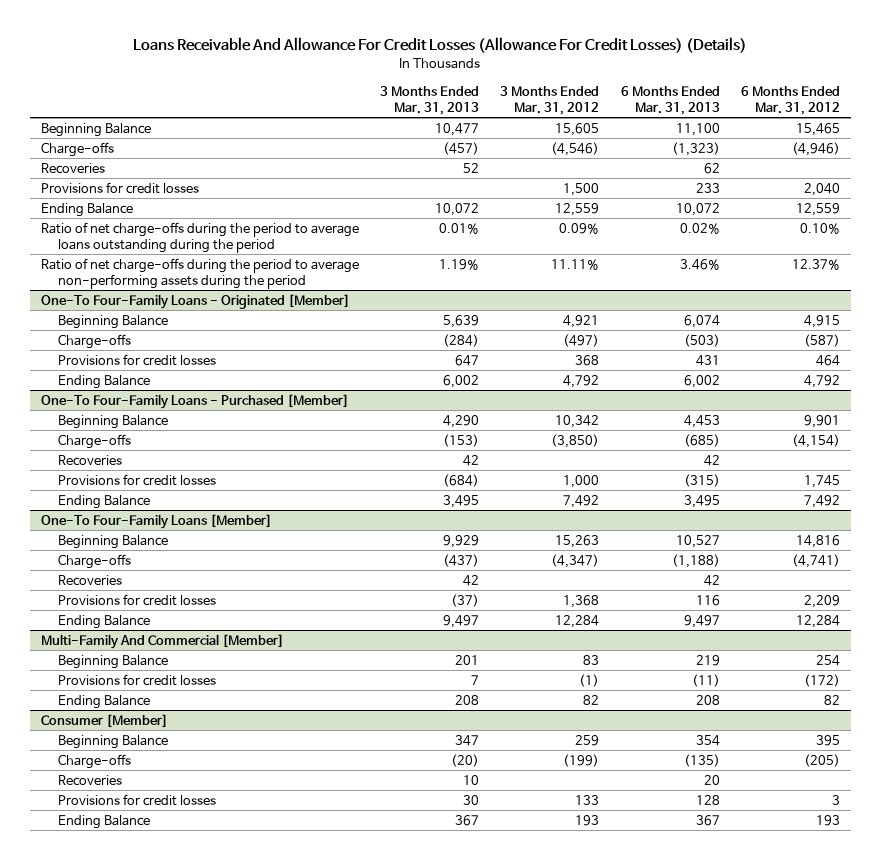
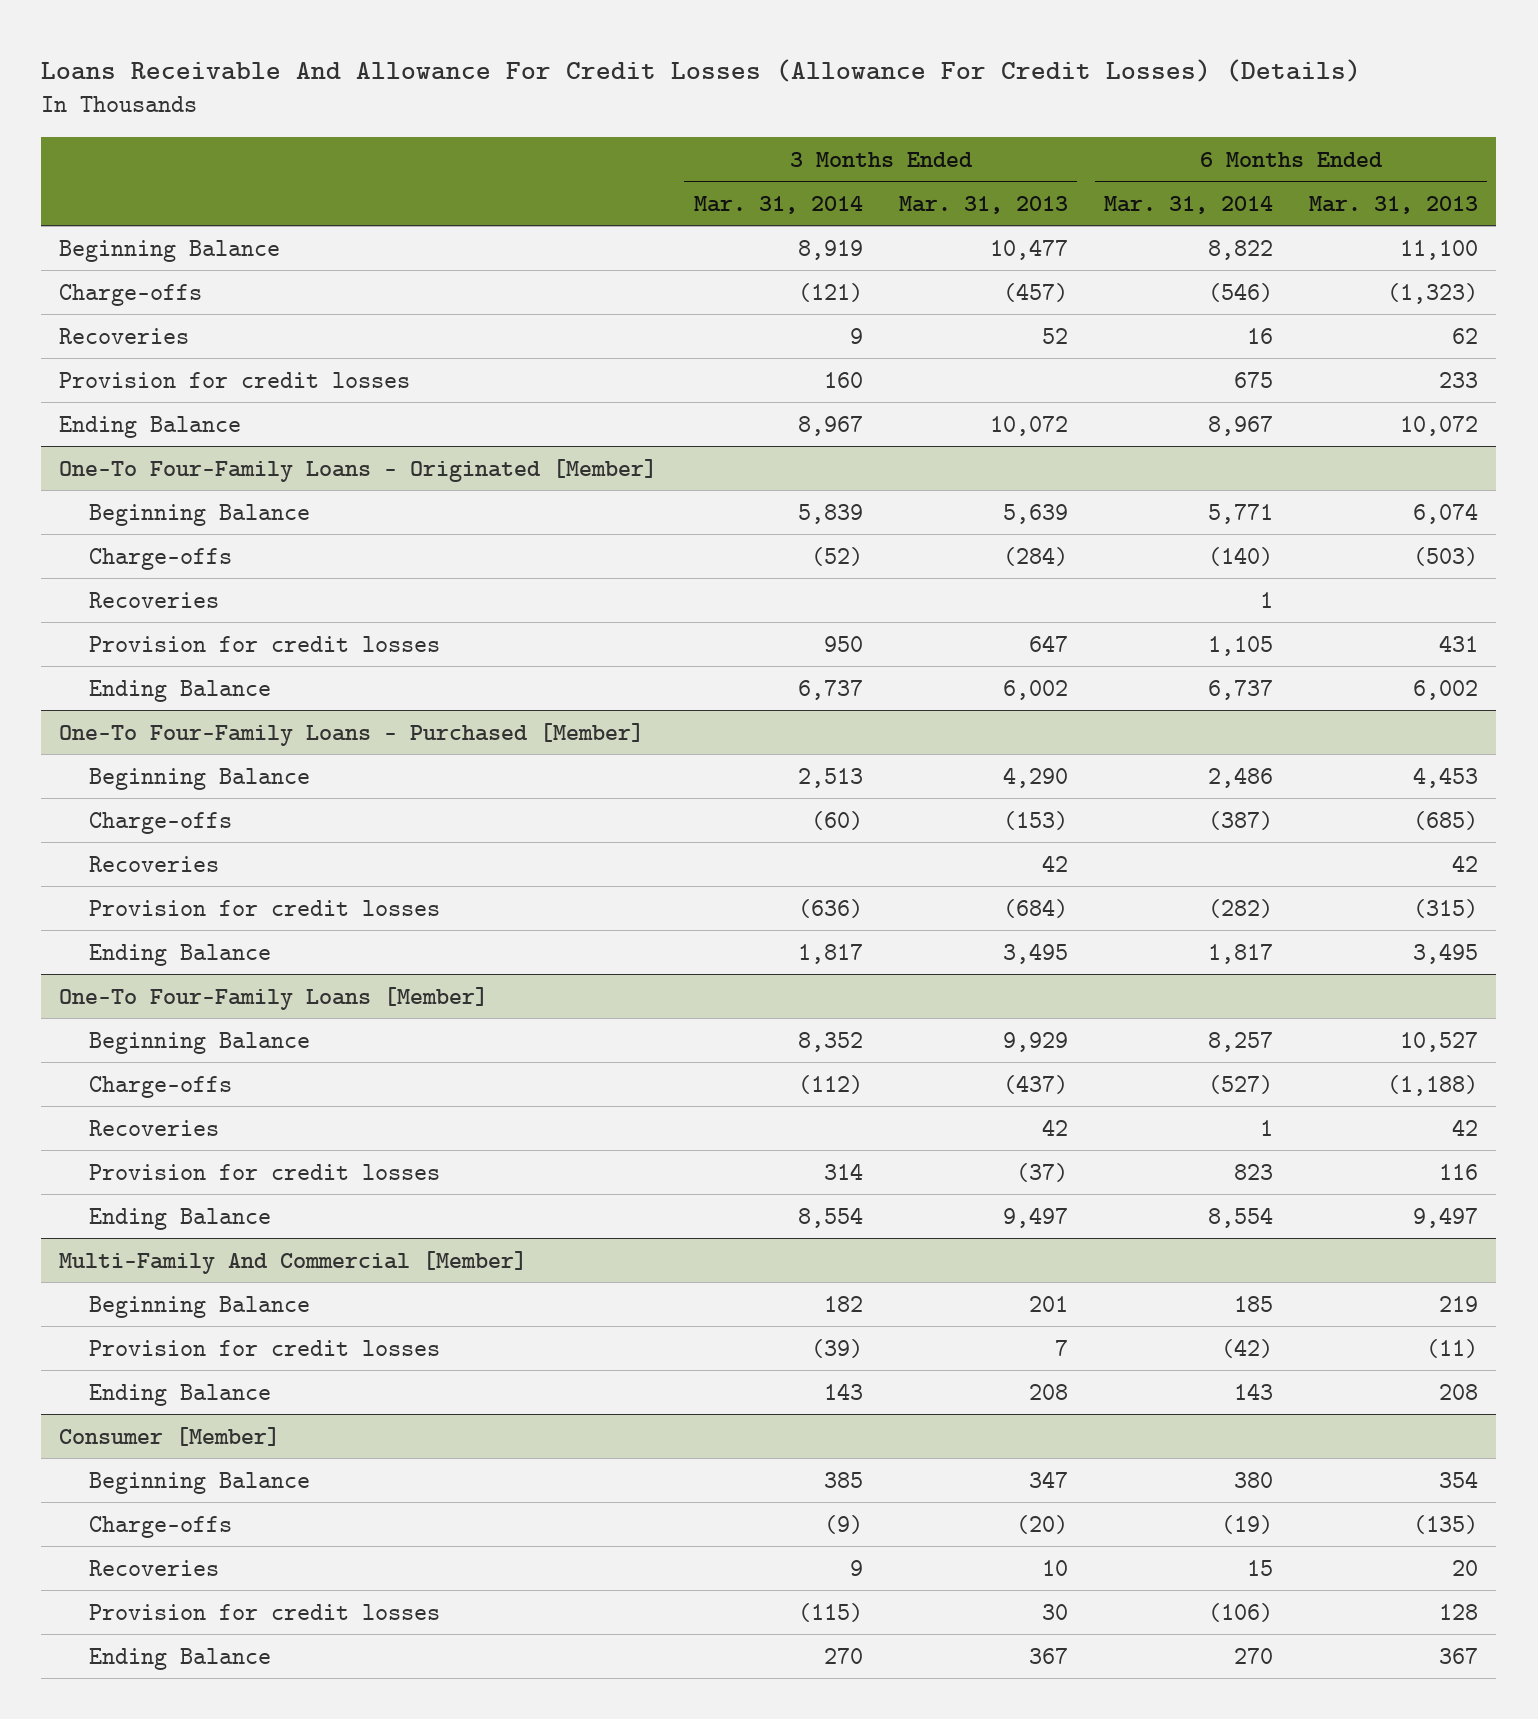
- | 3 Months Ended Mar. 31, 2013 | 3 Months Ended Mar. 31, 2012 | 6 Months Ended Mar. 31, 2013 | 6 Months Ended Mar. 31, 2012
+ | 3 Months Ended Mar. 31, 2014 | 3 Months Ended Mar. 31, 2013 | 6 Months Ended Mar. 31, 2014 | 6 Months Ended Mar. 31, 2013
- Provisions for credit losses | | 1,500 | 233 | 2,040
+ Provision for credit losses | 160 | | 675 | 233
- Ratio of net charge-offs during the period to average loans outstanding during the period | 0.01% | 0.09% | 0.02% | 0.10%
- Ratio of net charge-offs during the period to average non-performing assets during the period | 1.19% | 11.11% | 3.46% | 12.37%
@ One-To Four-Family Loans - Originated [Member]
- Provisions for credit losses | 647 | 368 | 431 | 464
+ Recoveries | | | 1 |
+ Provision for credit losses | 950 | 647 | 1,105 | 431
@ One-To Four-Family Loans - Purchased [Member]
- Provisions for credit losses | (684) | 1,000 | (315) | 1,745
+ Provision for credit losses | (636) | (684) | (282) | (315)
@ One-To Four-Family Loans [Member]
- Provisions for credit losses | (37) | 1,368 | 116 | 2,209
+ Provision for credit losses | 314 | (37) | 823 | 116
@ Multi-Family And Commercial [Member]
- Provisions for credit losses | 7 | (1) | (11) | (172)
+ Provision for credit losses | (39) | 7 | (42) | (11)
@ Consumer [Member]
- Provisions for credit losses | 30 | 133 | 128 | 3
+ Provision for credit losses | (115) | 30 | (106) | 128

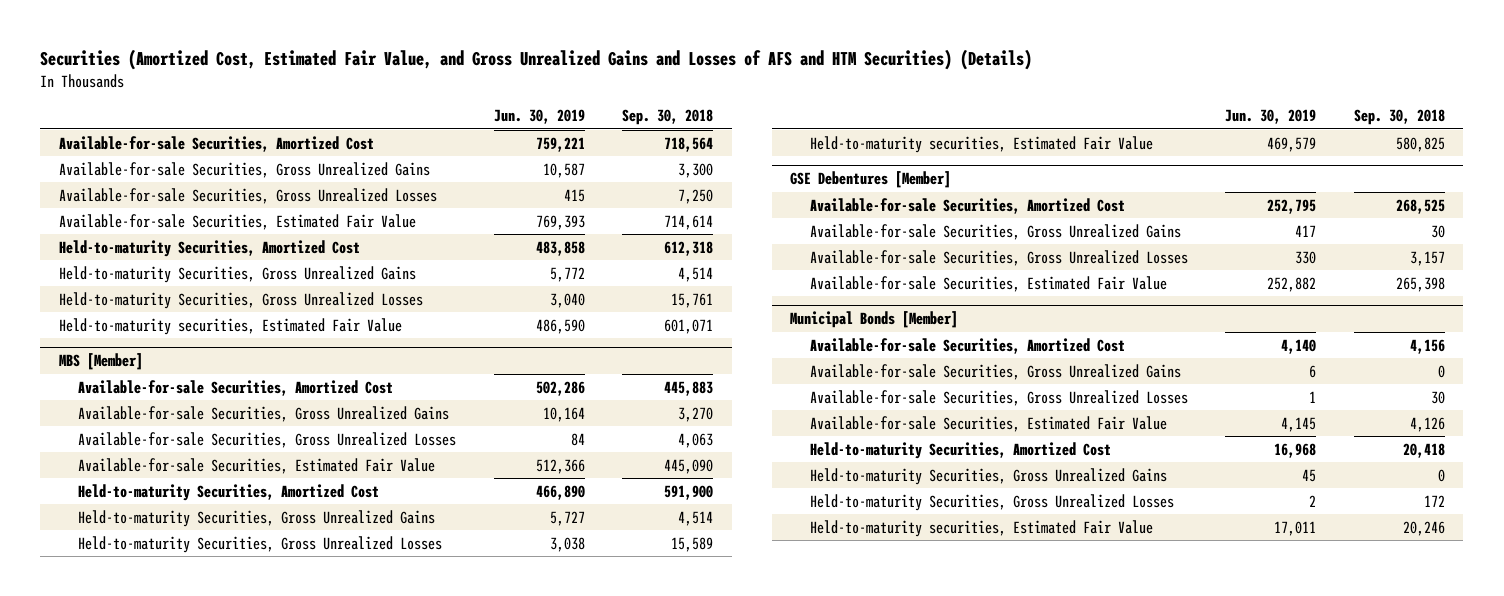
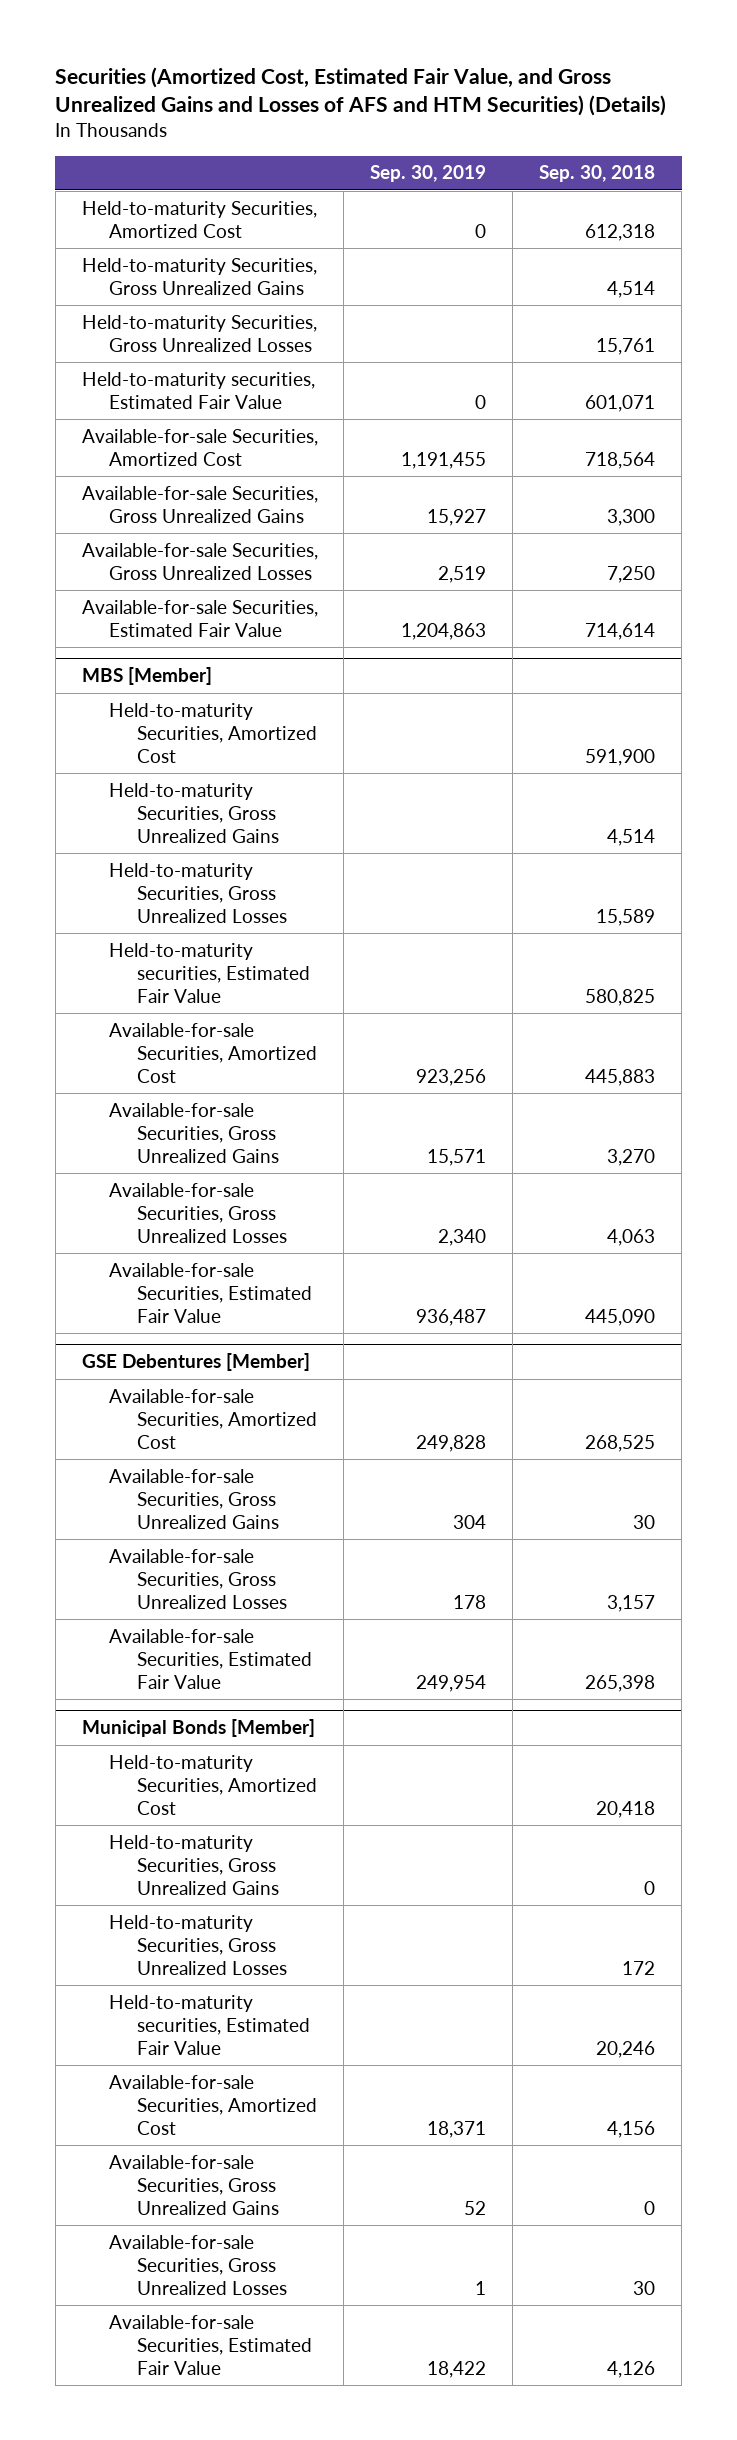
- | Jun. 30, 2019 | Sep. 30, 2018
+ | Sep. 30, 2019 | Sep. 30, 2018
moved down: Available-for-sale Securities, Amortized Cost | 1,191,455 | 718,564
moved down: Available-for-sale Securities, Gross Unrealized Gains | 15,927 | 3,300
moved down: Available-for-sale Securities, Gross Unrealized Losses | 2,519 | 7,250
moved down: Available-for-sale Securities, Estimated Fair Value | 1,204,863 | 714,614
@ MBS [Member]
moved down: Available-for-sale Securities, Amortized Cost | 923,256 | 445,883
moved down: Available-for-sale Securities, Gross Unrealized Gains | 15,571 | 3,270
moved down: Available-for-sale Securities, Gross Unrealized Losses | 2,340 | 4,063
moved down: Available-for-sale Securities, Estimated Fair Value | 936,487 | 445,090
@ Municipal Bonds [Member]
moved down: Available-for-sale Securities, Amortized Cost | 18,371 | 4,156
moved down: Available-for-sale Securities, Gross Unrealized Gains | 52 | 0
moved down: Available-for-sale Securities, Gross Unrealized Losses | 1 | 30
moved down: Available-for-sale Securities, Estimated Fair Value | 18,422 | 4,126

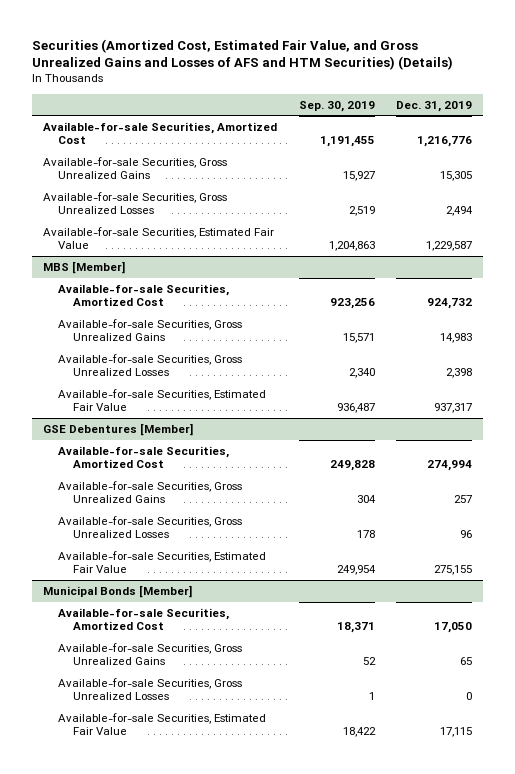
- | Sep. 30, 2019 | Sep. 30, 2018
+ | Sep. 30, 2019 | Dec. 31, 2019
- Held-to-maturity Securities, Amortized Cost | 0 | 612,318
- Held-to-maturity Securities, Gross Unrealized Gains | | 4,514
- Held-to-maturity Securities, Gross Unrealized Losses | | 15,761
- Held-to-maturity securities, Estimated Fair Value | 0 | 601,071
@ MBS [Member]
- Held-to-maturity Securities, Amortized Cost | | 591,900
- Held-to-maturity Securities, Gross Unrealized Gains | | 4,514
- Held-to-maturity Securities, Gross Unrealized Losses | | 15,589
- Held-to-maturity securities, Estimated Fair Value | | 580,825
@ Municipal Bonds [Member]
- Held-to-maturity Securities, Amortized Cost | | 20,418
- Held-to-maturity Securities, Gross Unrealized Gains | | 0
- Held-to-maturity Securities, Gross Unrealized Losses | | 172
- Held-to-maturity securities, Estimated Fair Value | | 20,246

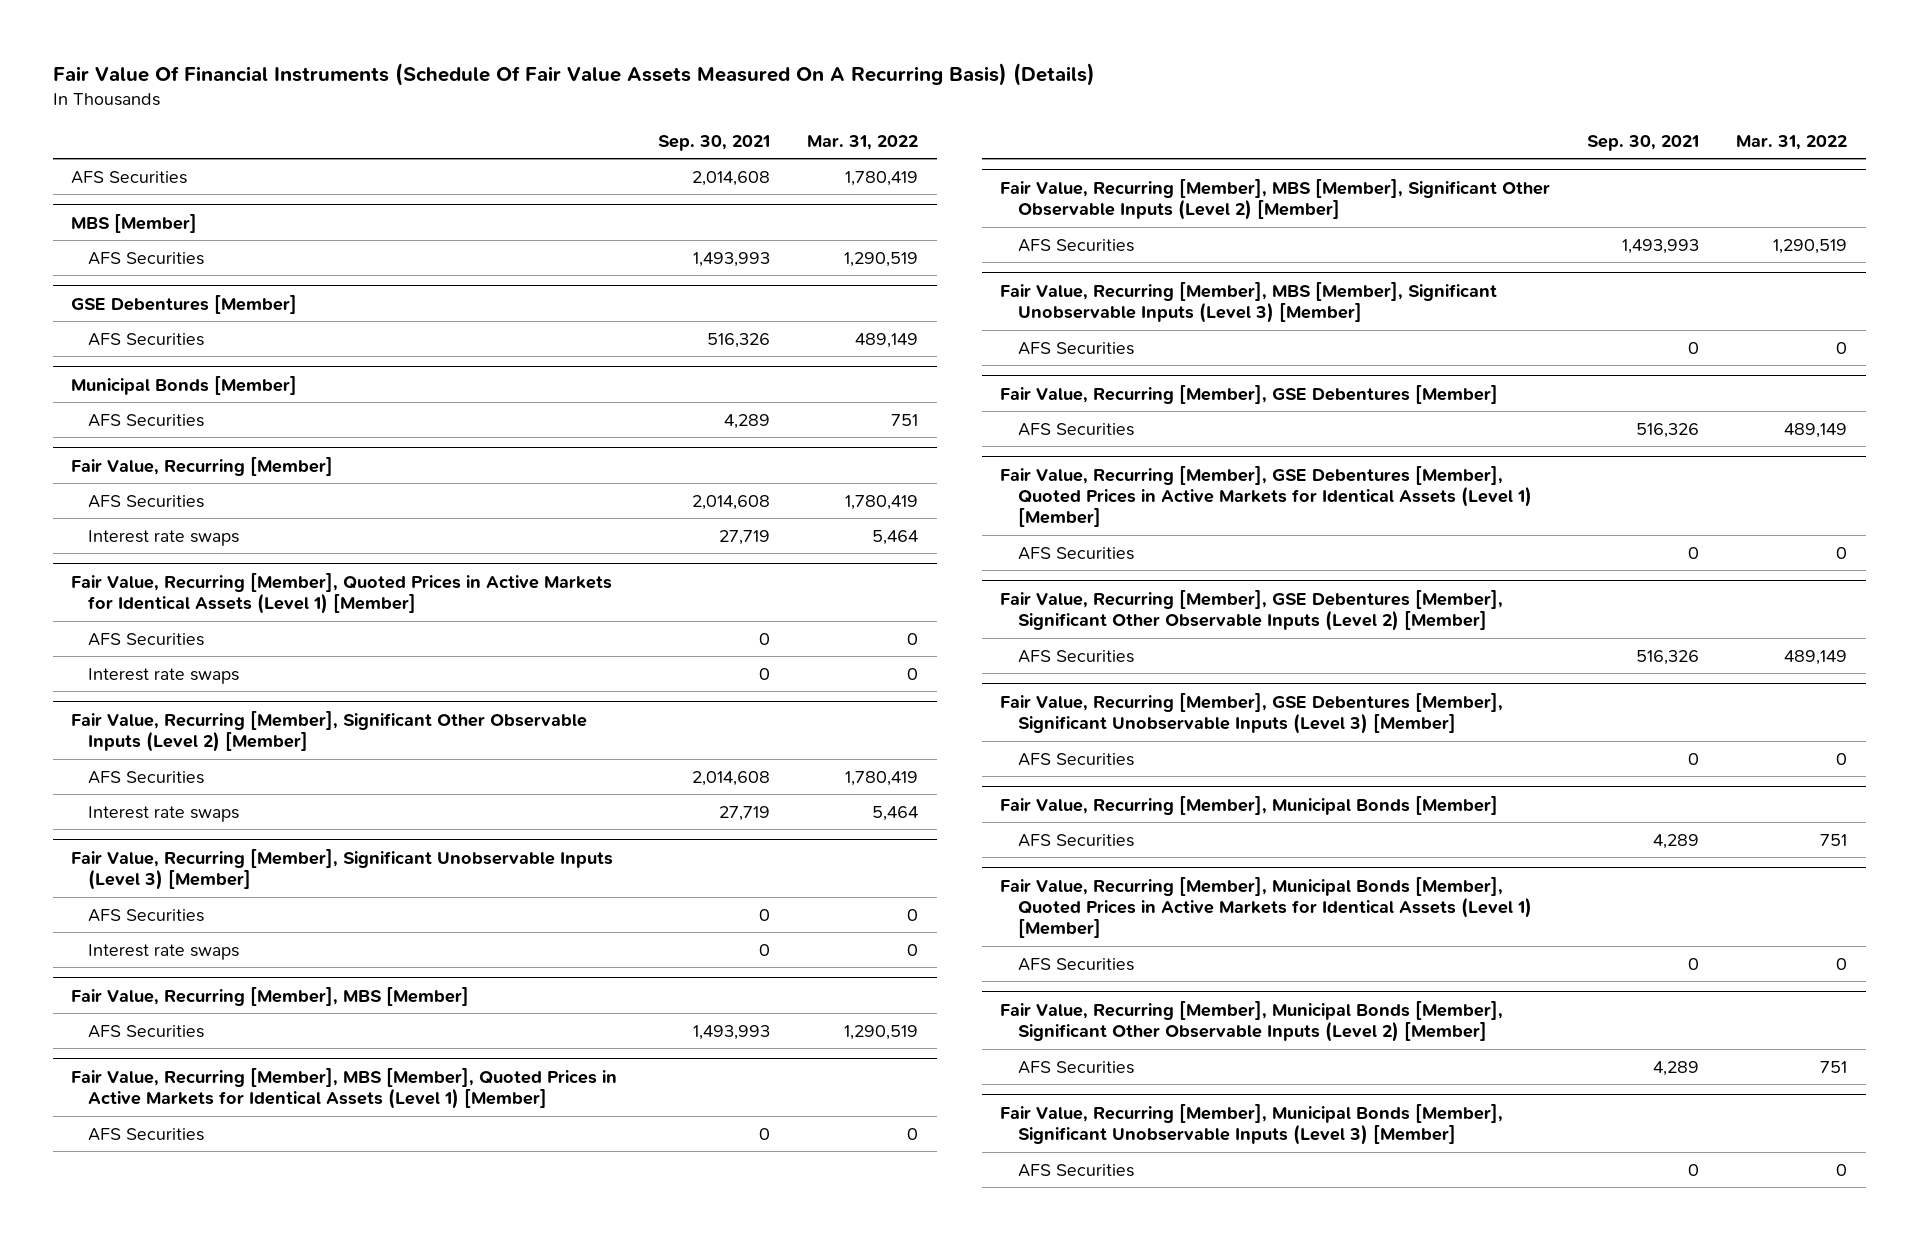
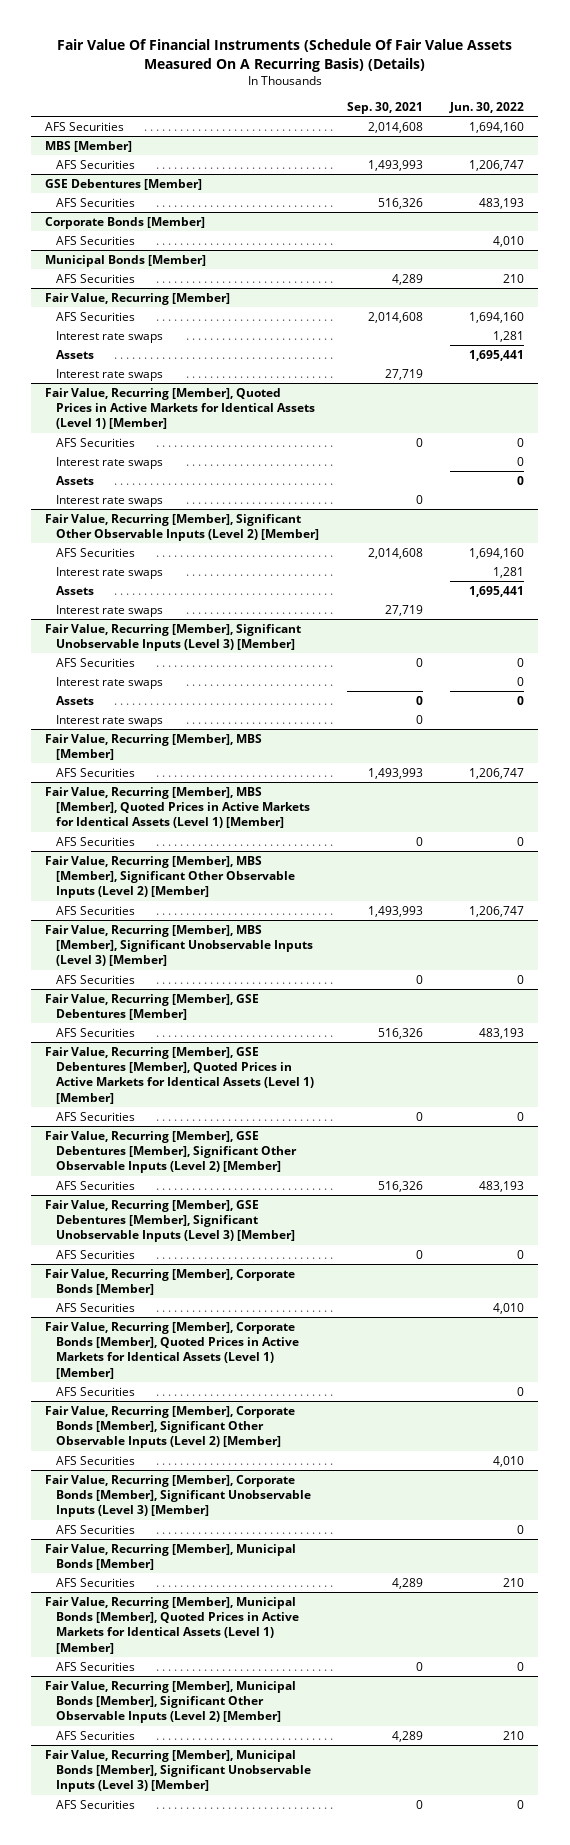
- | Sep. 30, 2021 | Mar. 31, 2022
+ | Sep. 30, 2021 | Jun. 30, 2022
+ Corporate Bonds [Member]
+ AFS Securities | | 4,010
@ Fair Value, Recurring [Member]
+ Interest rate swaps | | 1,281
+ Assets | | 1,695,441
@ Fair Value, Recurring [Member], Quoted Prices in Active Markets for Identical Assets (Level 1) [Member]
+ Interest rate swaps | | 0
+ Assets | | 0
@ Fair Value, Recurring [Member], Significant Other Observable Inputs (Level 2) [Member]
+ Interest rate swaps | | 1,281
+ Assets | | 1,695,441
@ Fair Value, Recurring [Member], Significant Unobservable Inputs (Level 3) [Member]
+ Interest rate swaps | | 0
+ Assets | 0 | 0
+ Fair Value, Recurring [Member], Corporate Bonds [Member]
+ AFS Securities | | 4,010
+ Fair Value, Recurring [Member], Corporate Bonds [Member], Quoted Prices in Active Markets for Identical Assets (Level 1) [Member]
+ AFS Securities | | 0
+ Fair Value, Recurring [Member], Corporate Bonds [Member], Significant Other Observable Inputs (Level 2) [Member]
+ AFS Securities | | 4,010
+ Fair Value, Recurring [Member], Corporate Bonds [Member], Significant Unobservable Inputs (Level 3) [Member]
+ AFS Securities | | 0

